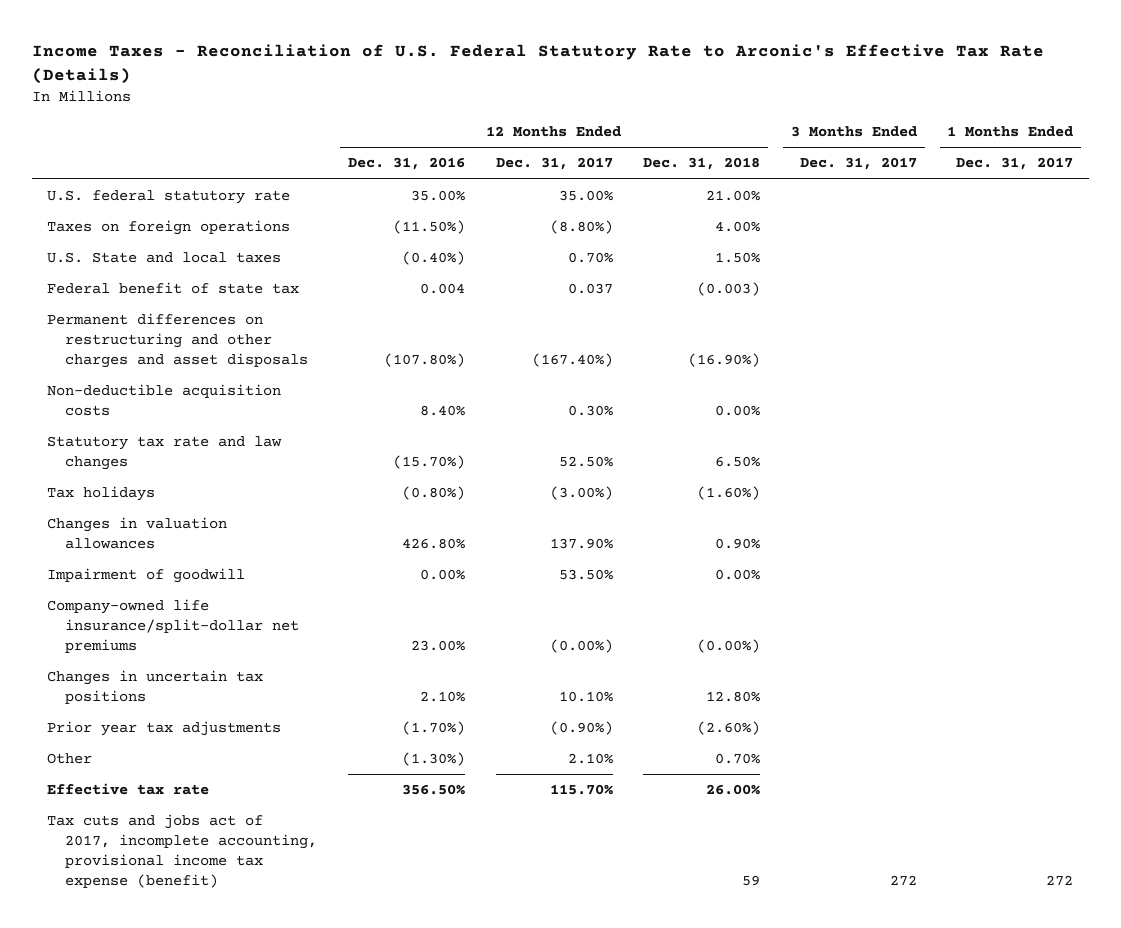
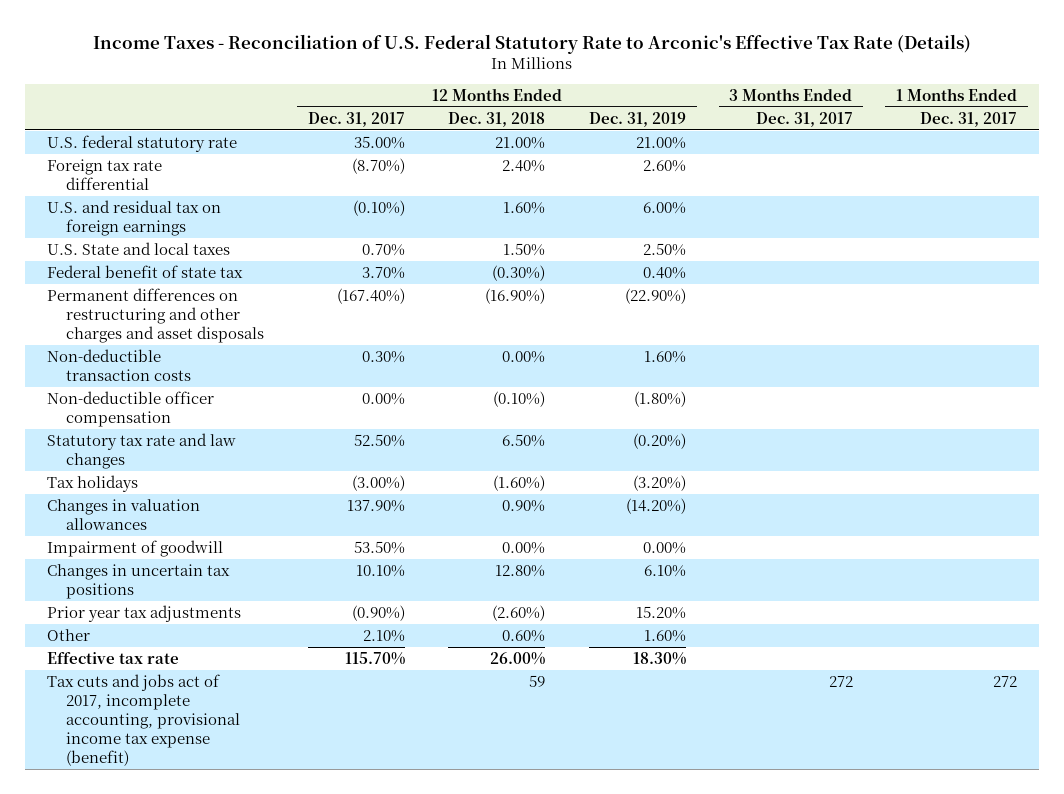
- | 12 Months Ended Dec. 31, 2016 | 12 Months Ended Dec. 31, 2017 | 12 Months Ended Dec. 31, 2018 | 3 Months Ended Dec. 31, 2017 | 1 Months Ended Dec. 31, 2017
+ | 12 Months Ended Dec. 31, 2017 | 12 Months Ended Dec. 31, 2018 | 12 Months Ended Dec. 31, 2019 | 3 Months Ended Dec. 31, 2017 | 1 Months Ended Dec. 31, 2017
- Taxes on foreign operations | (11.50%) | (8.80%) | 4.00% | |
+ Foreign tax rate differential | (8.70%) | 2.40% | 2.60% | |
+ U.S. and residual tax on foreign earnings | (0.10%) | 1.60% | 6.00% | |
- Federal benefit of state tax | 0.004 | 0.037 | (0.003) | |
+ Federal benefit of state tax | 3.70% | (0.30%) | 0.40% | |
- Non-deductible acquisition costs | 8.40% | 0.30% | 0.00% | |
+ Non-deductible transaction costs | 0.30% | 0.00% | 1.60% | |
+ Non-deductible officer compensation | 0.00% | (0.10%) | (1.80%) | |
- Company-owned life insurance/split-dollar net premiums | 23.00% | (0.00%) | (0.00%) | |
- Other | (1.30%) | 2.10% | 0.70% | |
+ Other | 2.10% | 0.60% | 1.60% | |

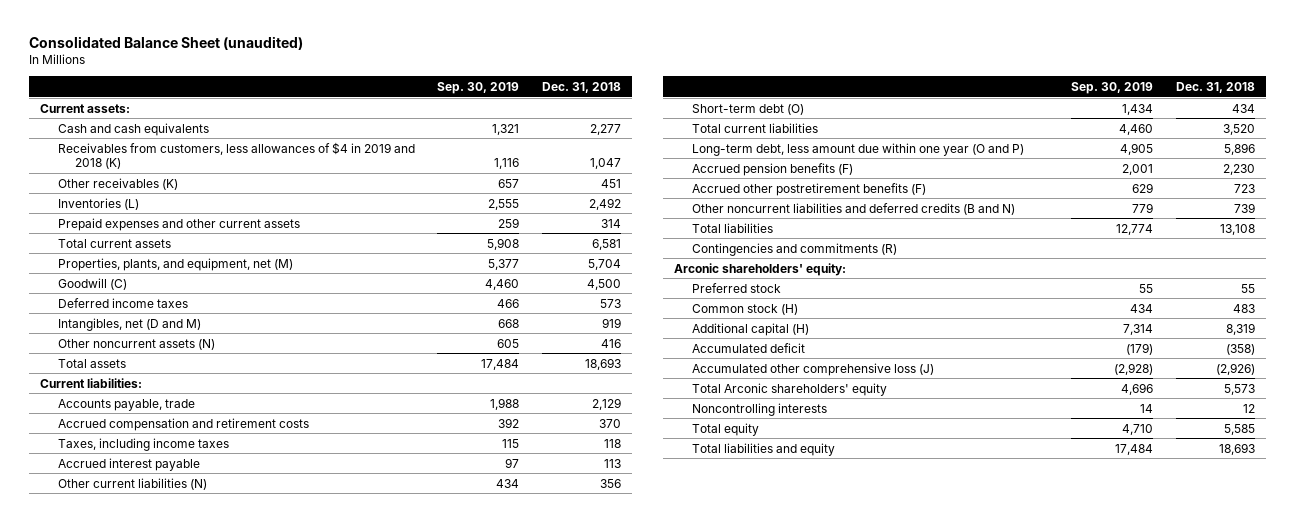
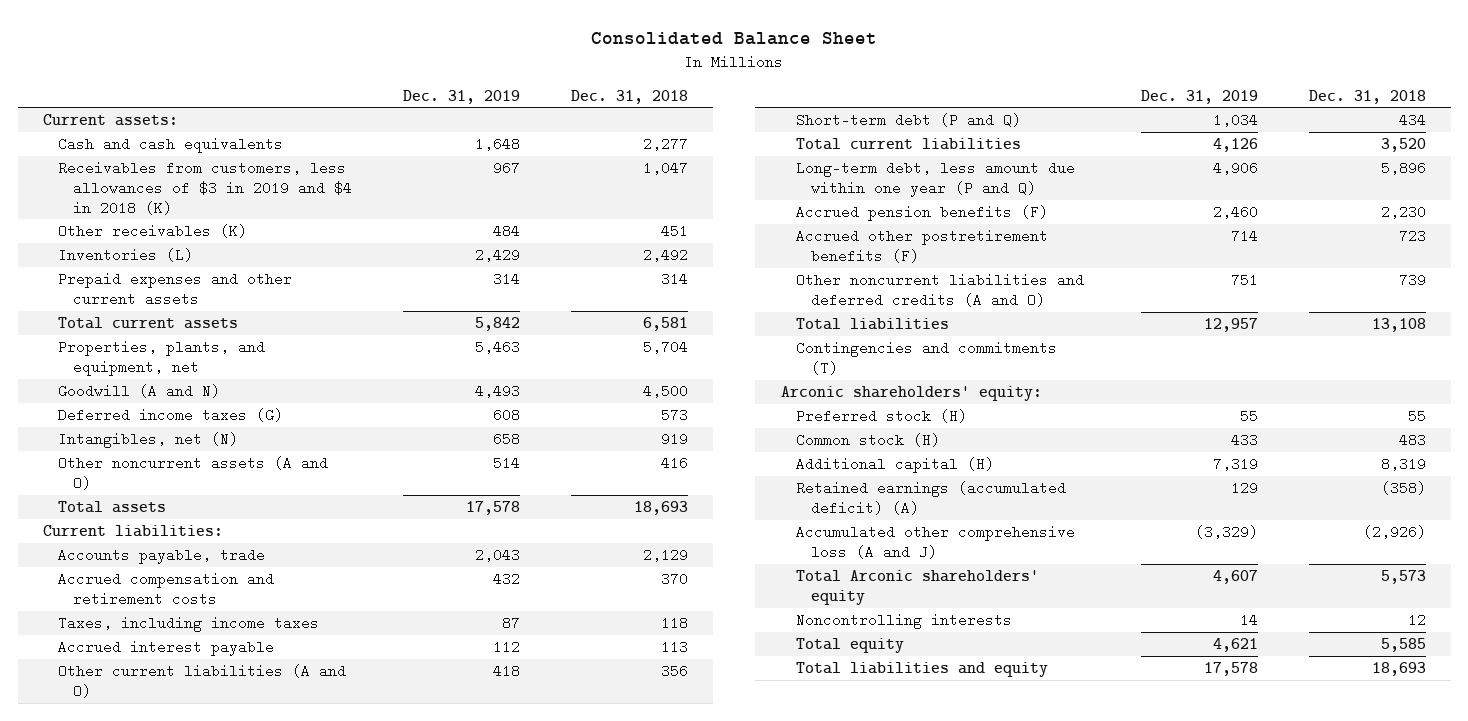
- Consolidated Balance Sheet (unaudited)
+ Consolidated Balance Sheet
- | Sep. 30, 2019 | Dec. 31, 2018
+ | Dec. 31, 2019 | Dec. 31, 2018
- Receivables from customers, less allowances of $4 in 2019 and 2018 (K) | 1,116 | 1,047
+ Receivables from customers, less allowances of $3 in 2019 and $4 in 2018 (K) | 967 | 1,047
- Properties, plants, and equipment, net (M) | 5,377 | 5,704
- Goodwill (C) | 4,460 | 4,500
- Deferred income taxes | 466 | 573
- Intangibles, net (D and M) | 668 | 919
- Other noncurrent assets (N) | 605 | 416
+ Properties, plants, and equipment, net | 5,463 | 5,704
+ Goodwill (A and N) | 4,493 | 4,500
+ Deferred income taxes (G) | 608 | 573
+ Intangibles, net (N) | 658 | 919
+ Other noncurrent assets (A and O) | 514 | 416
- Other current liabilities (N) | 434 | 356
- Short-term debt (O) | 1,434 | 434
+ Other current liabilities (A and O) | 418 | 356
+ Short-term debt (P and Q) | 1,034 | 434
- Long-term debt, less amount due within one year (O and P) | 4,905 | 5,896
+ Long-term debt, less amount due within one year (P and Q) | 4,906 | 5,896
- Other noncurrent liabilities and deferred credits (B and N) | 779 | 739
+ Other noncurrent liabilities and deferred credits (A and O) | 751 | 739
- Contingencies and commitments (R)
+ Contingencies and commitments (T)
- Preferred stock | 55 | 55
+ Preferred stock (H) | 55 | 55
- Accumulated deficit | (179) | (358)
- Accumulated other comprehensive loss (J) | (2,928) | (2,926)
+ Retained earnings (accumulated deficit) (A) | 129 | (358)
+ Accumulated other comprehensive loss (A and J) | (3,329) | (2,926)

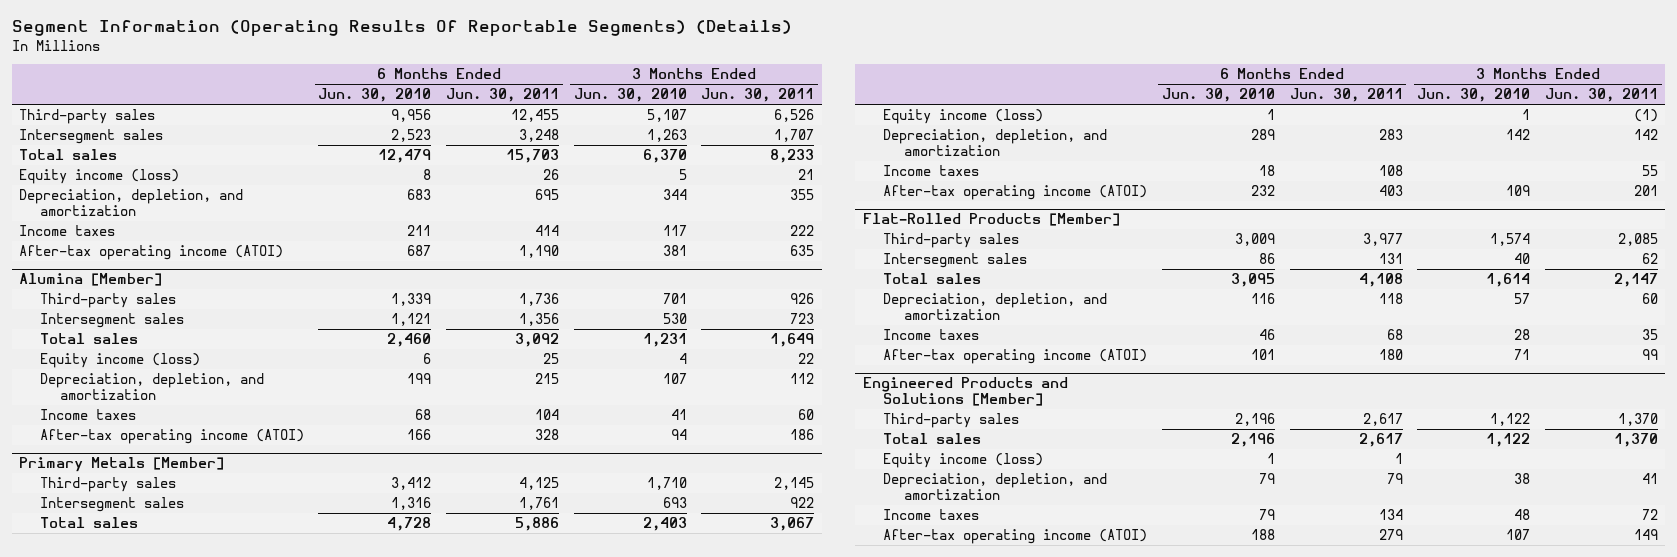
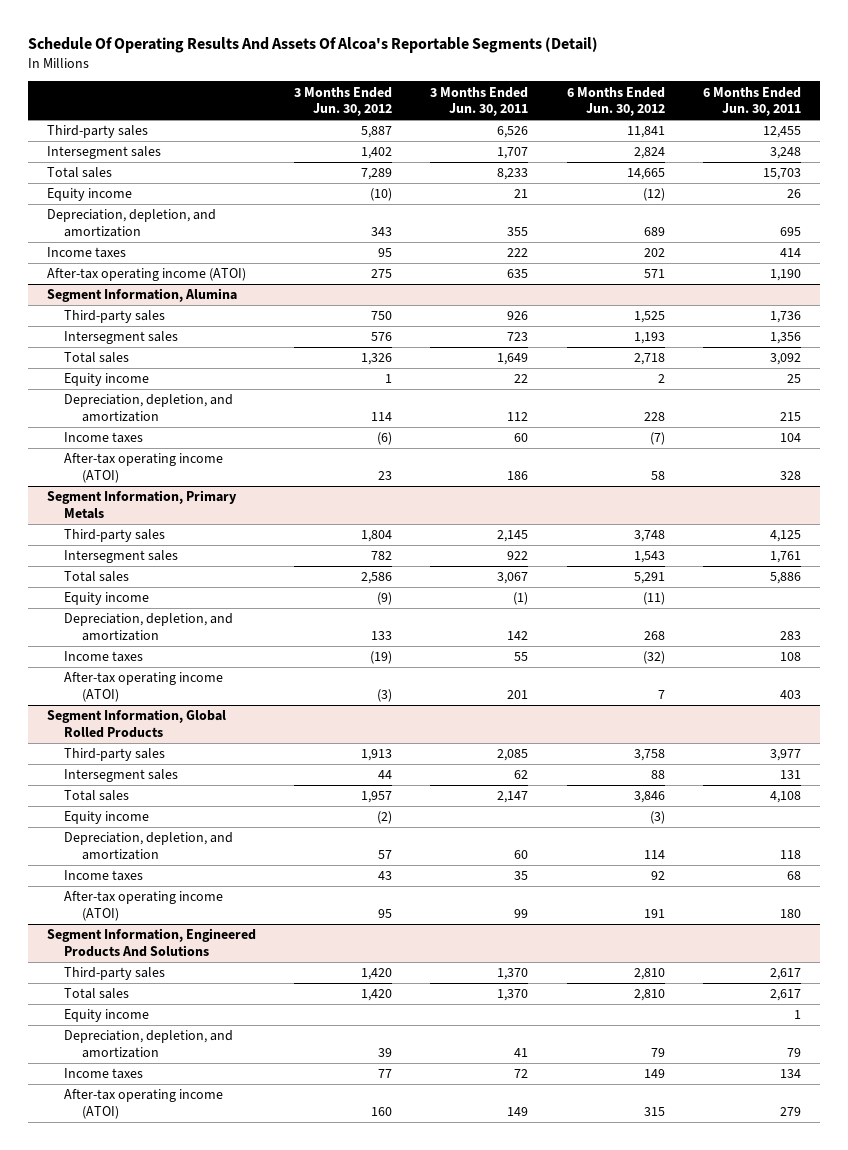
- Segment Information (Operating Results Of Reportable Segments) (Details)
+ Schedule Of Operating Results And Assets Of Alcoa's Reportable Segments (Detail)
- | 6 Months Ended Jun. 30, 2010 | 6 Months Ended Jun. 30, 2011 | 3 Months Ended Jun. 30, 2010 | 3 Months Ended Jun. 30, 2011
+ | 3 Months Ended Jun. 30, 2012 | 3 Months Ended Jun. 30, 2011 | 6 Months Ended Jun. 30, 2012 | 6 Months Ended Jun. 30, 2011
- Equity income (loss) | 8 | 26 | 5 | 21
+ Equity income | (10) | 21 | (12) | 26
- Alumina [Member]
+ Segment Information, Alumina
- Equity income (loss) | 6 | 25 | 4 | 22
+ Equity income | 1 | 22 | 2 | 25
- Primary Metals [Member]
+ Segment Information, Primary Metals
- Equity income (loss) | 1 | | 1 | (1)
+ Equity income | (9) | (1) | (11) |
- Flat-Rolled Products [Member]
+ Segment Information, Global Rolled Products
+ Equity income | (2) | | (3) |
- Engineered Products and Solutions [Member]
+ Segment Information, Engineered Products And Solutions
- Equity income (loss) | 1 | 1 | |
+ Equity income | | | | 1

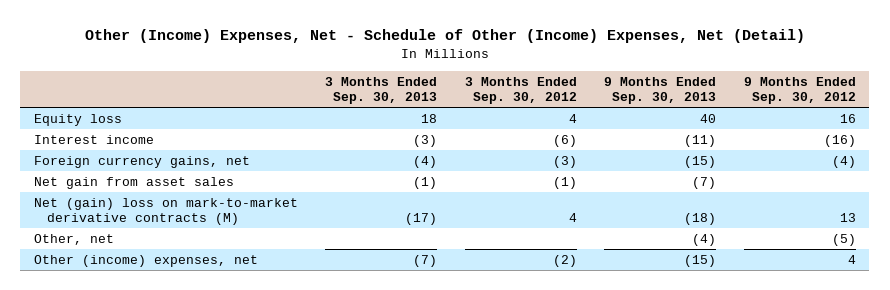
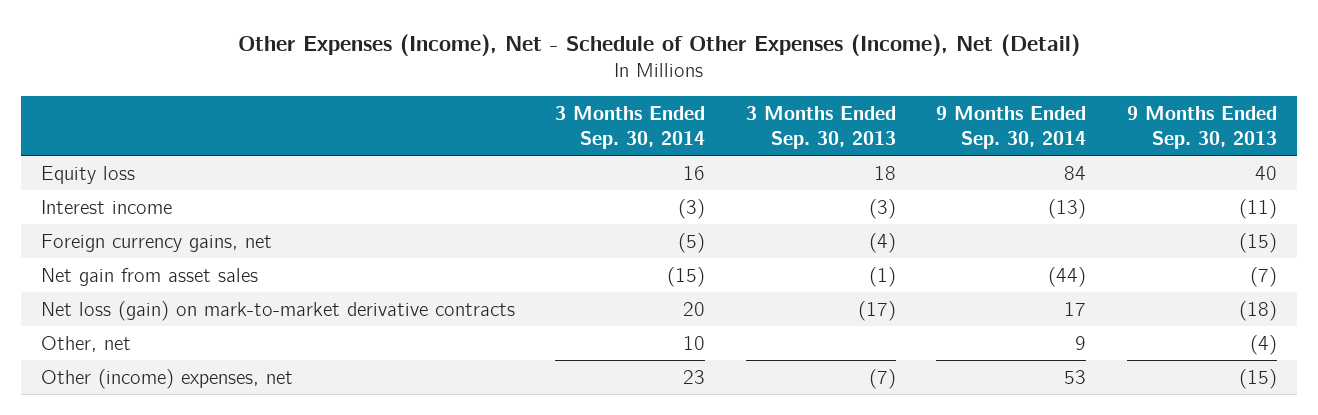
- Other (Income) Expenses, Net - Schedule of Other (Income) Expenses, Net (Detail)
+ Other Expenses (Income), Net - Schedule of Other Expenses (Income), Net (Detail)
- | 3 Months Ended Sep. 30, 2013 | 3 Months Ended Sep. 30, 2012 | 9 Months Ended Sep. 30, 2013 | 9 Months Ended Sep. 30, 2012
+ | 3 Months Ended Sep. 30, 2014 | 3 Months Ended Sep. 30, 2013 | 9 Months Ended Sep. 30, 2014 | 9 Months Ended Sep. 30, 2013
- Net (gain) loss on mark-to-market derivative contracts (M) | (17) | 4 | (18) | 13
+ Net loss (gain) on mark-to-market derivative contracts | 20 | (17) | 17 | (18)

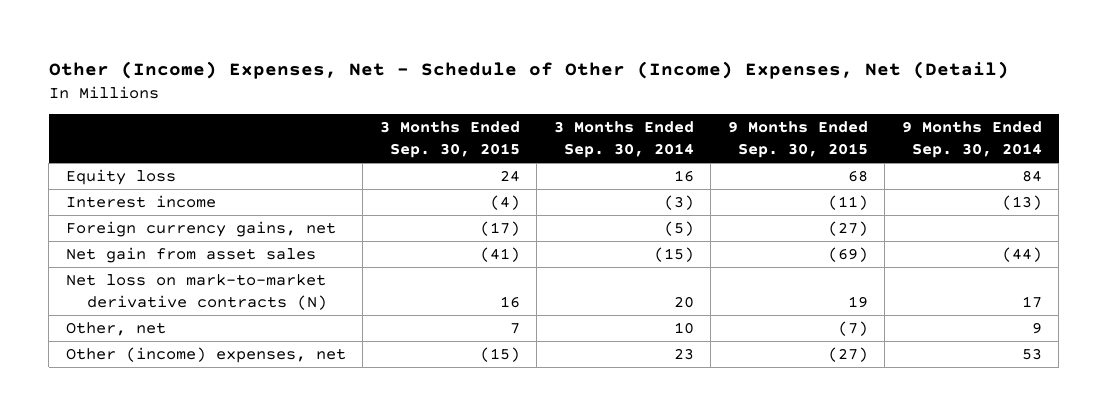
- Other Expenses (Income), Net - Schedule of Other Expenses (Income), Net (Detail)
+ Other (Income) Expenses, Net - Schedule of Other (Income) Expenses, Net (Detail)
- | 3 Months Ended Sep. 30, 2014 | 3 Months Ended Sep. 30, 2013 | 9 Months Ended Sep. 30, 2014 | 9 Months Ended Sep. 30, 2013
+ | 3 Months Ended Sep. 30, 2015 | 3 Months Ended Sep. 30, 2014 | 9 Months Ended Sep. 30, 2015 | 9 Months Ended Sep. 30, 2014
- Net loss (gain) on mark-to-market derivative contracts | 20 | (17) | 17 | (18)
+ Net loss on mark-to-market derivative contracts (N) | 16 | 20 | 19 | 17

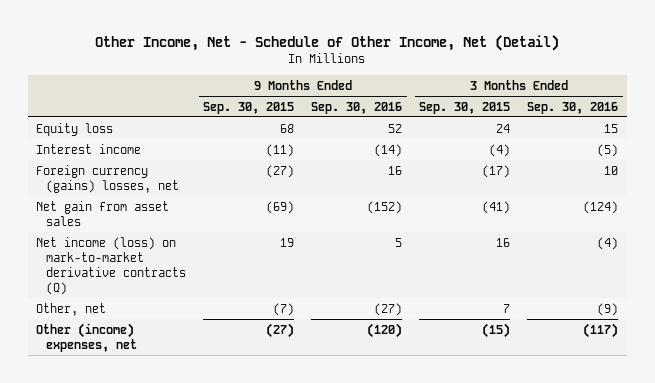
- Other (Income) Expenses, Net - Schedule of Other (Income) Expenses, Net (Detail)
+ Other Income, Net - Schedule of Other Income, Net (Detail)
- | 3 Months Ended Sep. 30, 2015 | 3 Months Ended Sep. 30, 2014 | 9 Months Ended Sep. 30, 2015 | 9 Months Ended Sep. 30, 2014
+ | 9 Months Ended Sep. 30, 2015 | 9 Months Ended Sep. 30, 2016 | 3 Months Ended Sep. 30, 2015 | 3 Months Ended Sep. 30, 2016
- Foreign currency gains, net | (17) | (5) | (27) |
+ Foreign currency (gains) losses, net | (27) | 16 | (17) | 10
- Net loss on mark-to-market derivative contracts (N) | 16 | 20 | 19 | 17
+ Net income (loss) on mark-to-market derivative contracts (Q) | 19 | 5 | 16 | (4)

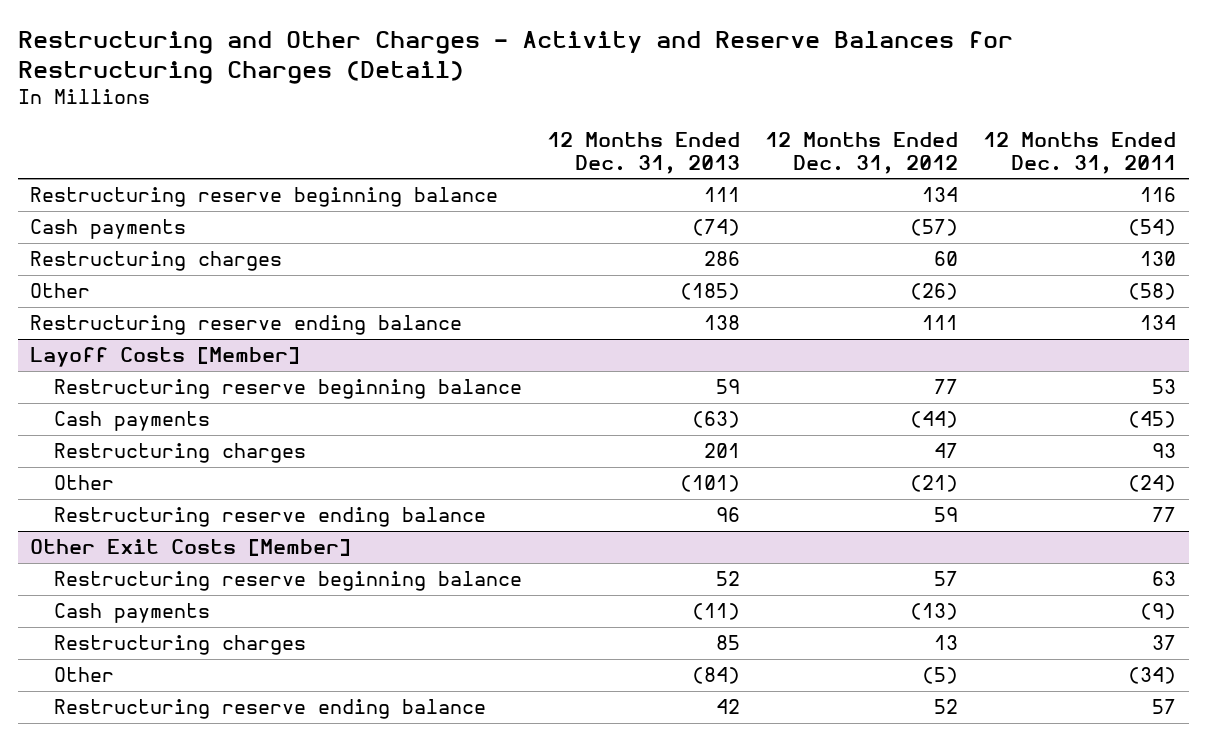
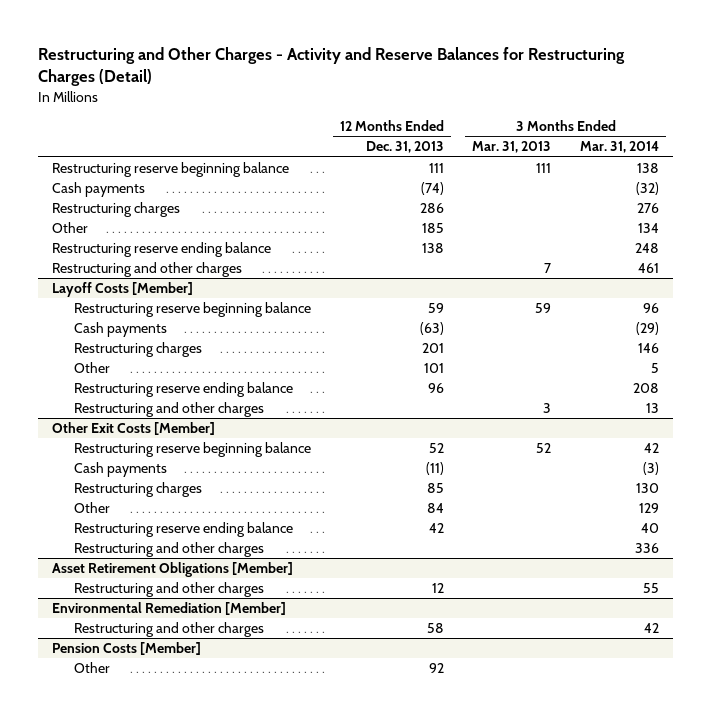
- | 12 Months Ended Dec. 31, 2013 | 12 Months Ended Dec. 31, 2012 | 12 Months Ended Dec. 31, 2011
+ | 12 Months Ended Dec. 31, 2013 | 3 Months Ended Mar. 31, 2013 | 3 Months Ended Mar. 31, 2014
- Other | (185) | (26) | (58)
+ Other | 185 | | 134
+ Restructuring and other charges | | 7 | 461
@ Layoff Costs [Member]
- Other | (101) | (21) | (24)
+ Other | 101 | | 5
+ Restructuring and other charges | | 3 | 13
@ Other Exit Costs [Member]
- Other | (84) | (5) | (34)
+ Other | 84 | | 129
+ Restructuring and other charges | | | 336
+ Asset Retirement Obligations [Member]
+ Restructuring and other charges | 12 | | 55
+ Environmental Remediation [Member]
+ Restructuring and other charges | 58 | | 42
+ Pension Costs [Member]
+ Other | 92 | |

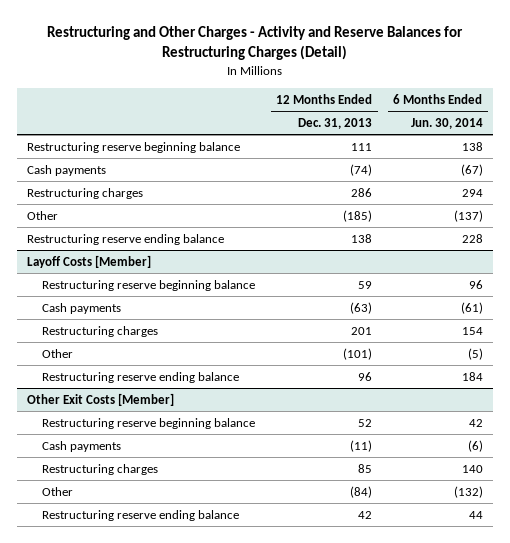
- | 12 Months Ended Dec. 31, 2013 | 3 Months Ended Mar. 31, 2013 | 3 Months Ended Mar. 31, 2014
+ | 12 Months Ended Dec. 31, 2013 | 6 Months Ended Jun. 30, 2014
- Other | 185 | | 134
+ Other | (185) | (137)
- Restructuring and other charges | | 7 | 461
@ Layoff Costs [Member]
- Other | 101 | | 5
+ Other | (101) | (5)
- Restructuring and other charges | | 3 | 13
@ Other Exit Costs [Member]
- Other | 84 | | 129
+ Other | (84) | (132)
- Restructuring and other charges | | | 336
- Asset Retirement Obligations [Member]
- Restructuring and other charges | 12 | | 55
- Environmental Remediation [Member]
- Restructuring and other charges | 58 | | 42
- Pension Costs [Member]
- Other | 92 | |

